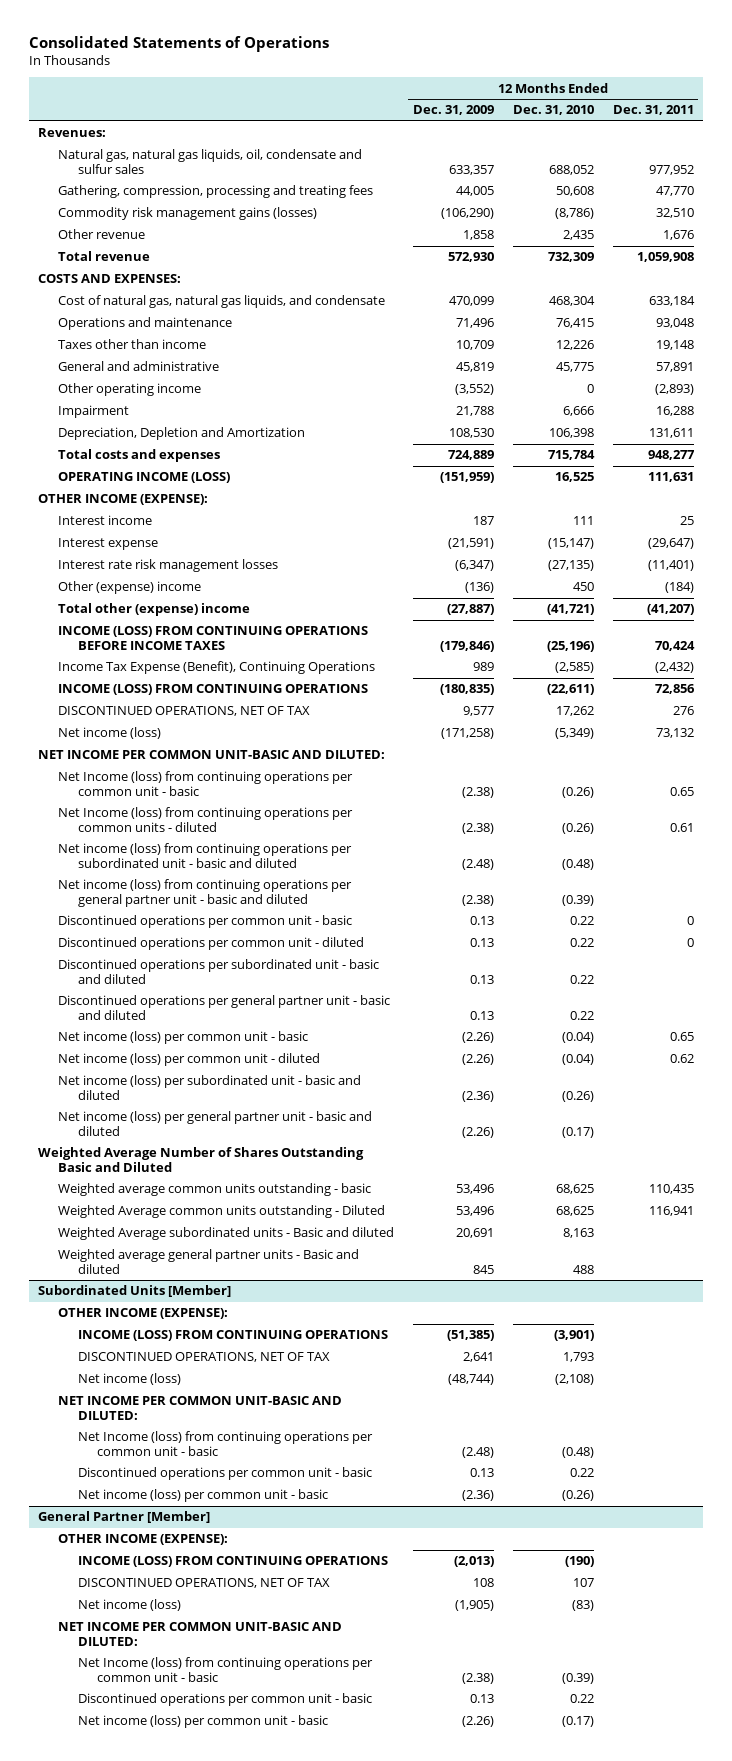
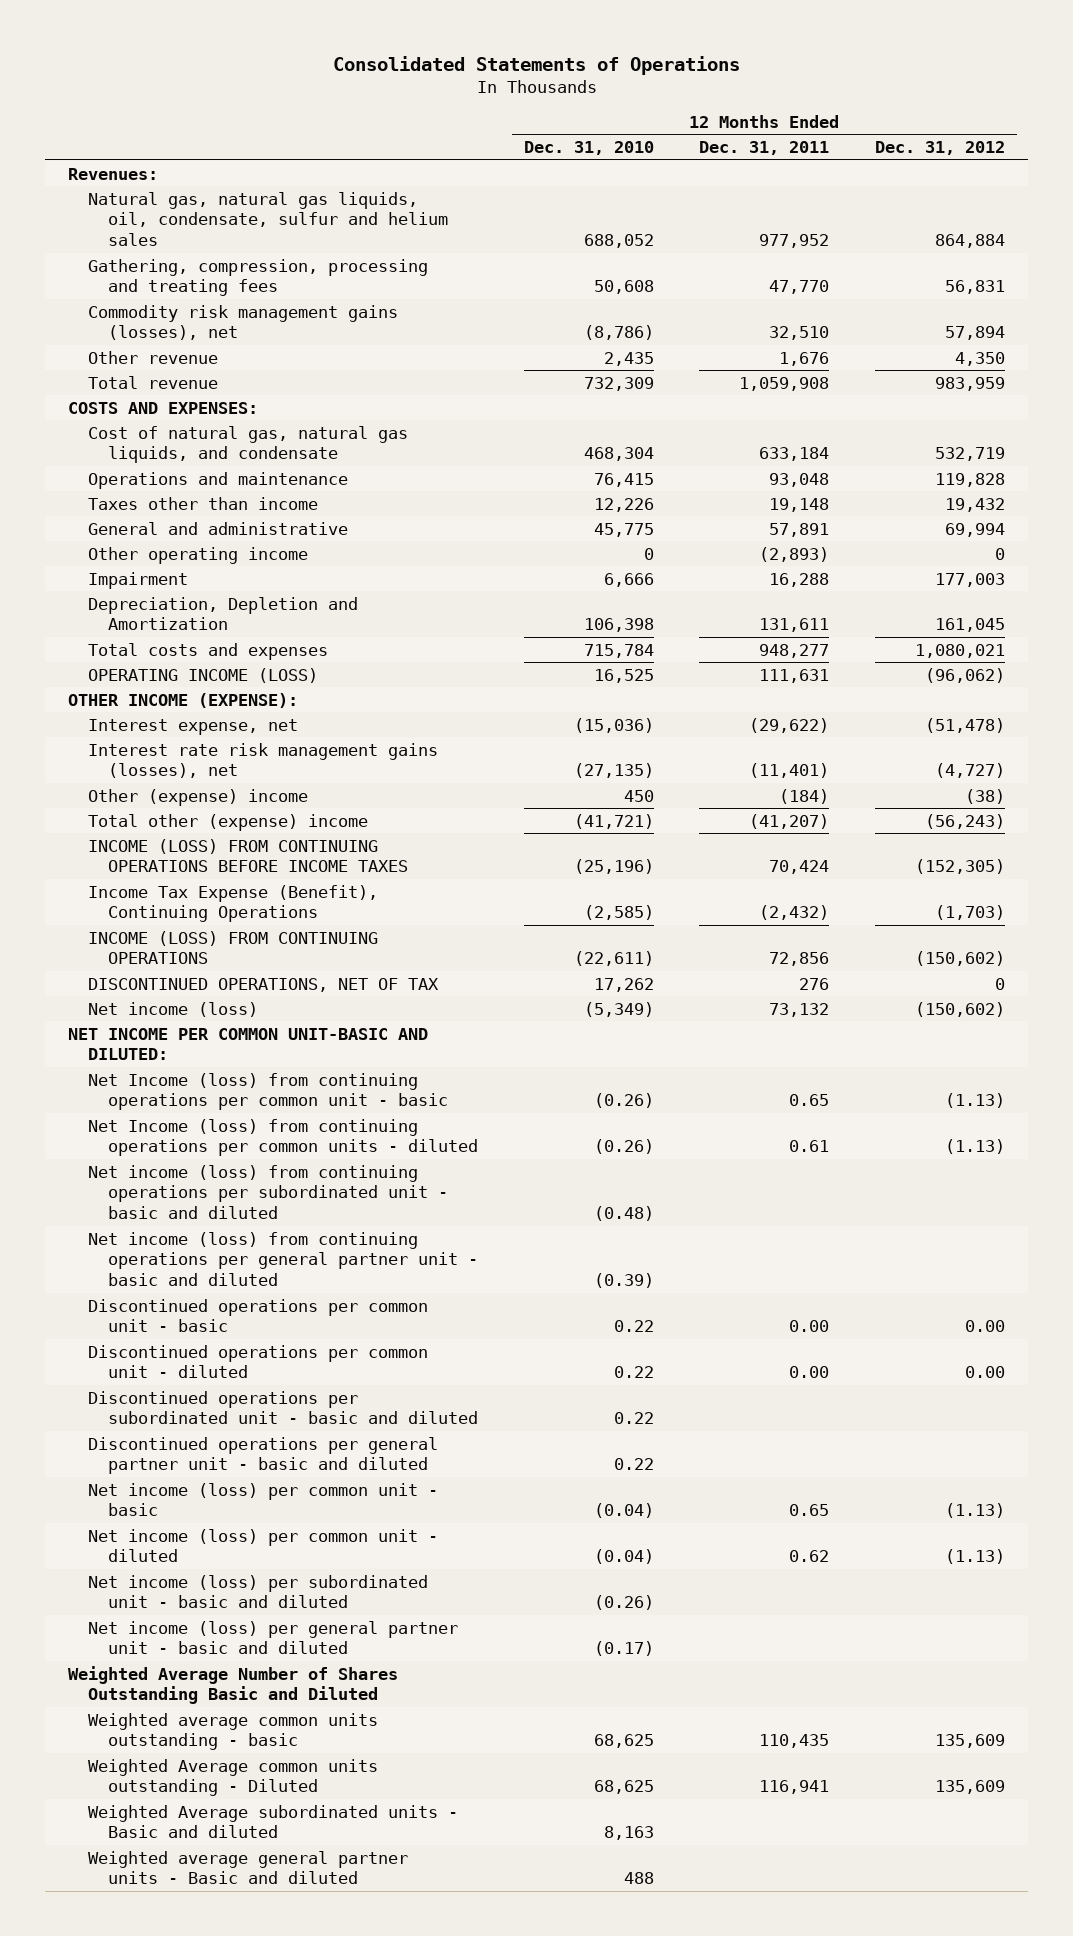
- | 12 Months Ended Dec. 31, 2009 | 12 Months Ended Dec. 31, 2010 | 12 Months Ended Dec. 31, 2011
+ | 12 Months Ended Dec. 31, 2010 | 12 Months Ended Dec. 31, 2011 | 12 Months Ended Dec. 31, 2012
- Natural gas, natural gas liquids, oil, condensate and sulfur sales | 633,357 | 688,052 | 977,952
+ Natural gas, natural gas liquids, oil, condensate, sulfur and helium sales | 688,052 | 977,952 | 864,884
- Commodity risk management gains (losses) | (106,290) | (8,786) | 32,510
+ Commodity risk management gains (losses), net | (8,786) | 32,510 | 57,894
- Interest income | 187 | 111 | 25
- Interest expense | (21,591) | (15,147) | (29,647)
- Interest rate risk management losses | (6,347) | (27,135) | (11,401)
+ Interest expense, net | (15,036) | (29,622) | (51,478)
+ Interest rate risk management gains (losses), net | (27,135) | (11,401) | (4,727)
- Discontinued operations per common unit - basic | 0.13 | 0.22 | 0
- Discontinued operations per common unit - diluted | 0.13 | 0.22 | 0
+ Discontinued operations per common unit - basic | 0.22 | 0.00 | 0.00
+ Discontinued operations per common unit - diluted | 0.22 | 0.00 | 0.00
- Subordinated Units [Member]
- OTHER INCOME (EXPENSE):
- INCOME (LOSS) FROM CONTINUING OPERATIONS | (51,385) | (3,901) |
- DISCONTINUED OPERATIONS, NET OF TAX | 2,641 | 1,793 |
- Net income (loss) | (48,744) | (2,108) |
- NET INCOME PER COMMON UNIT-BASIC AND DILUTED:
- Net Income (loss) from continuing operations per common unit - basic | (2.48) | (0.48) |
- Discontinued operations per common unit - basic | 0.13 | 0.22 |
- Net income (loss) per common unit - basic | (2.36) | (0.26) |
- General Partner [Member]
- OTHER INCOME (EXPENSE):
- INCOME (LOSS) FROM CONTINUING OPERATIONS | (2,013) | (190) |
- DISCONTINUED OPERATIONS, NET OF TAX | 108 | 107 |
- Net income (loss) | (1,905) | (83) |
- NET INCOME PER COMMON UNIT-BASIC AND DILUTED:
- Net Income (loss) from continuing operations per common unit - basic | (2.38) | (0.39) |
- Discontinued operations per common unit - basic | 0.13 | 0.22 |
- Net income (loss) per common unit - basic | (2.26) | (0.17) |

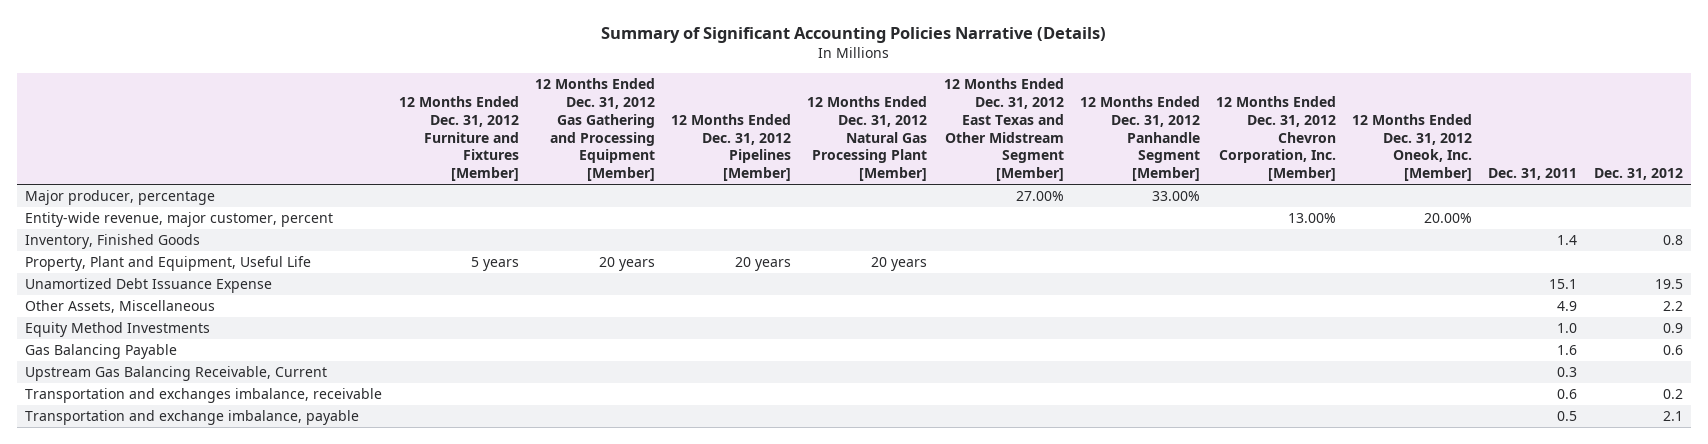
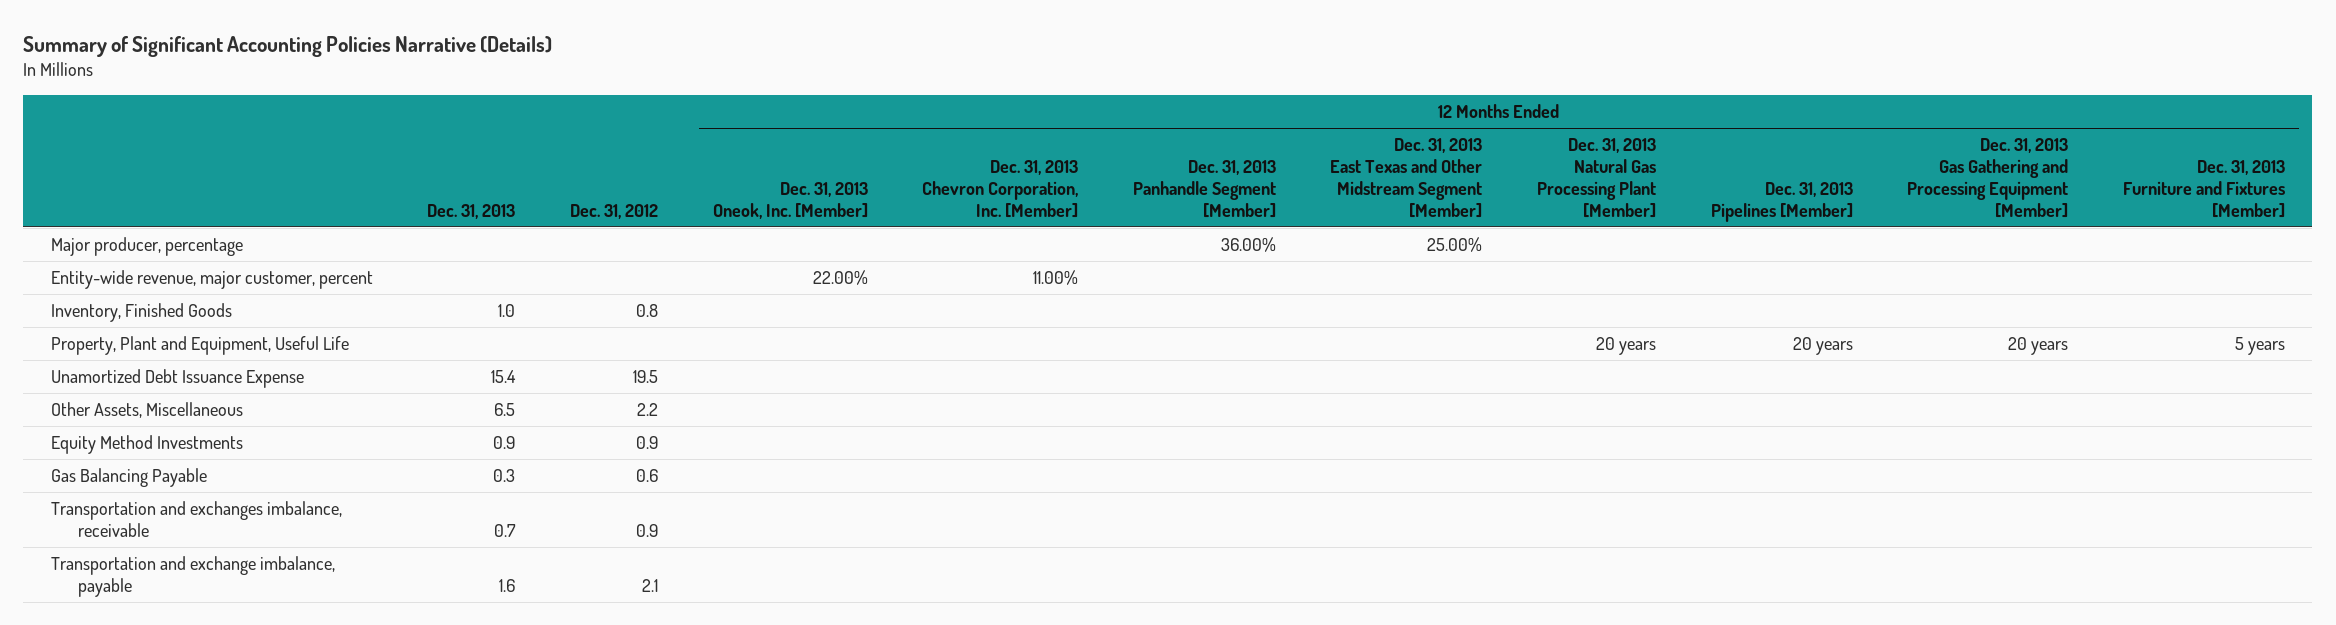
- | 12 Months Ended Dec. 31, 2012 Furniture and Fixtures [Member] | 12 Months Ended Dec. 31, 2012 Gas Gathering and Processing Equipment [Member] | 12 Months Ended Dec. 31, 2012 Pipelines [Member] | 12 Months Ended Dec. 31, 2012 Natural Gas Processing Plant [Member] | 12 Months Ended Dec. 31, 2012 East Texas and Other Midstream Segment [Member] | 12 Months Ended Dec. 31, 2012 Panhandle Segment [Member] | 12 Months Ended Dec. 31, 2012 Chevron Corporation, Inc. [Member] | 12 Months Ended Dec. 31, 2012 Oneok, Inc. [Member] | Dec. 31, 2011 | Dec. 31, 2012
+ | Dec. 31, 2013 | Dec. 31, 2012 | 12 Months Ended Dec. 31, 2013 Oneok, Inc. [Member] | 12 Months Ended Dec. 31, 2013 Chevron Corporation, Inc. [Member] | 12 Months Ended Dec. 31, 2013 Panhandle Segment [Member] | 12 Months Ended Dec. 31, 2013 East Texas and Other Midstream Segment [Member] | 12 Months Ended Dec. 31, 2013 Natural Gas Processing Plant [Member] | 12 Months Ended Dec. 31, 2013 Pipelines [Member] | 12 Months Ended Dec. 31, 2013 Gas Gathering and Processing Equipment [Member] | 12 Months Ended Dec. 31, 2013 Furniture and Fixtures [Member]
- Upstream Gas Balancing Receivable, Current | | | | | | | | | 0.3 |
- Transportation and exchanges imbalance, receivable | | | | | | | | | 0.6 | 0.2
+ Transportation and exchanges imbalance, receivable | 0.7 | 0.9 | | | | | | | |

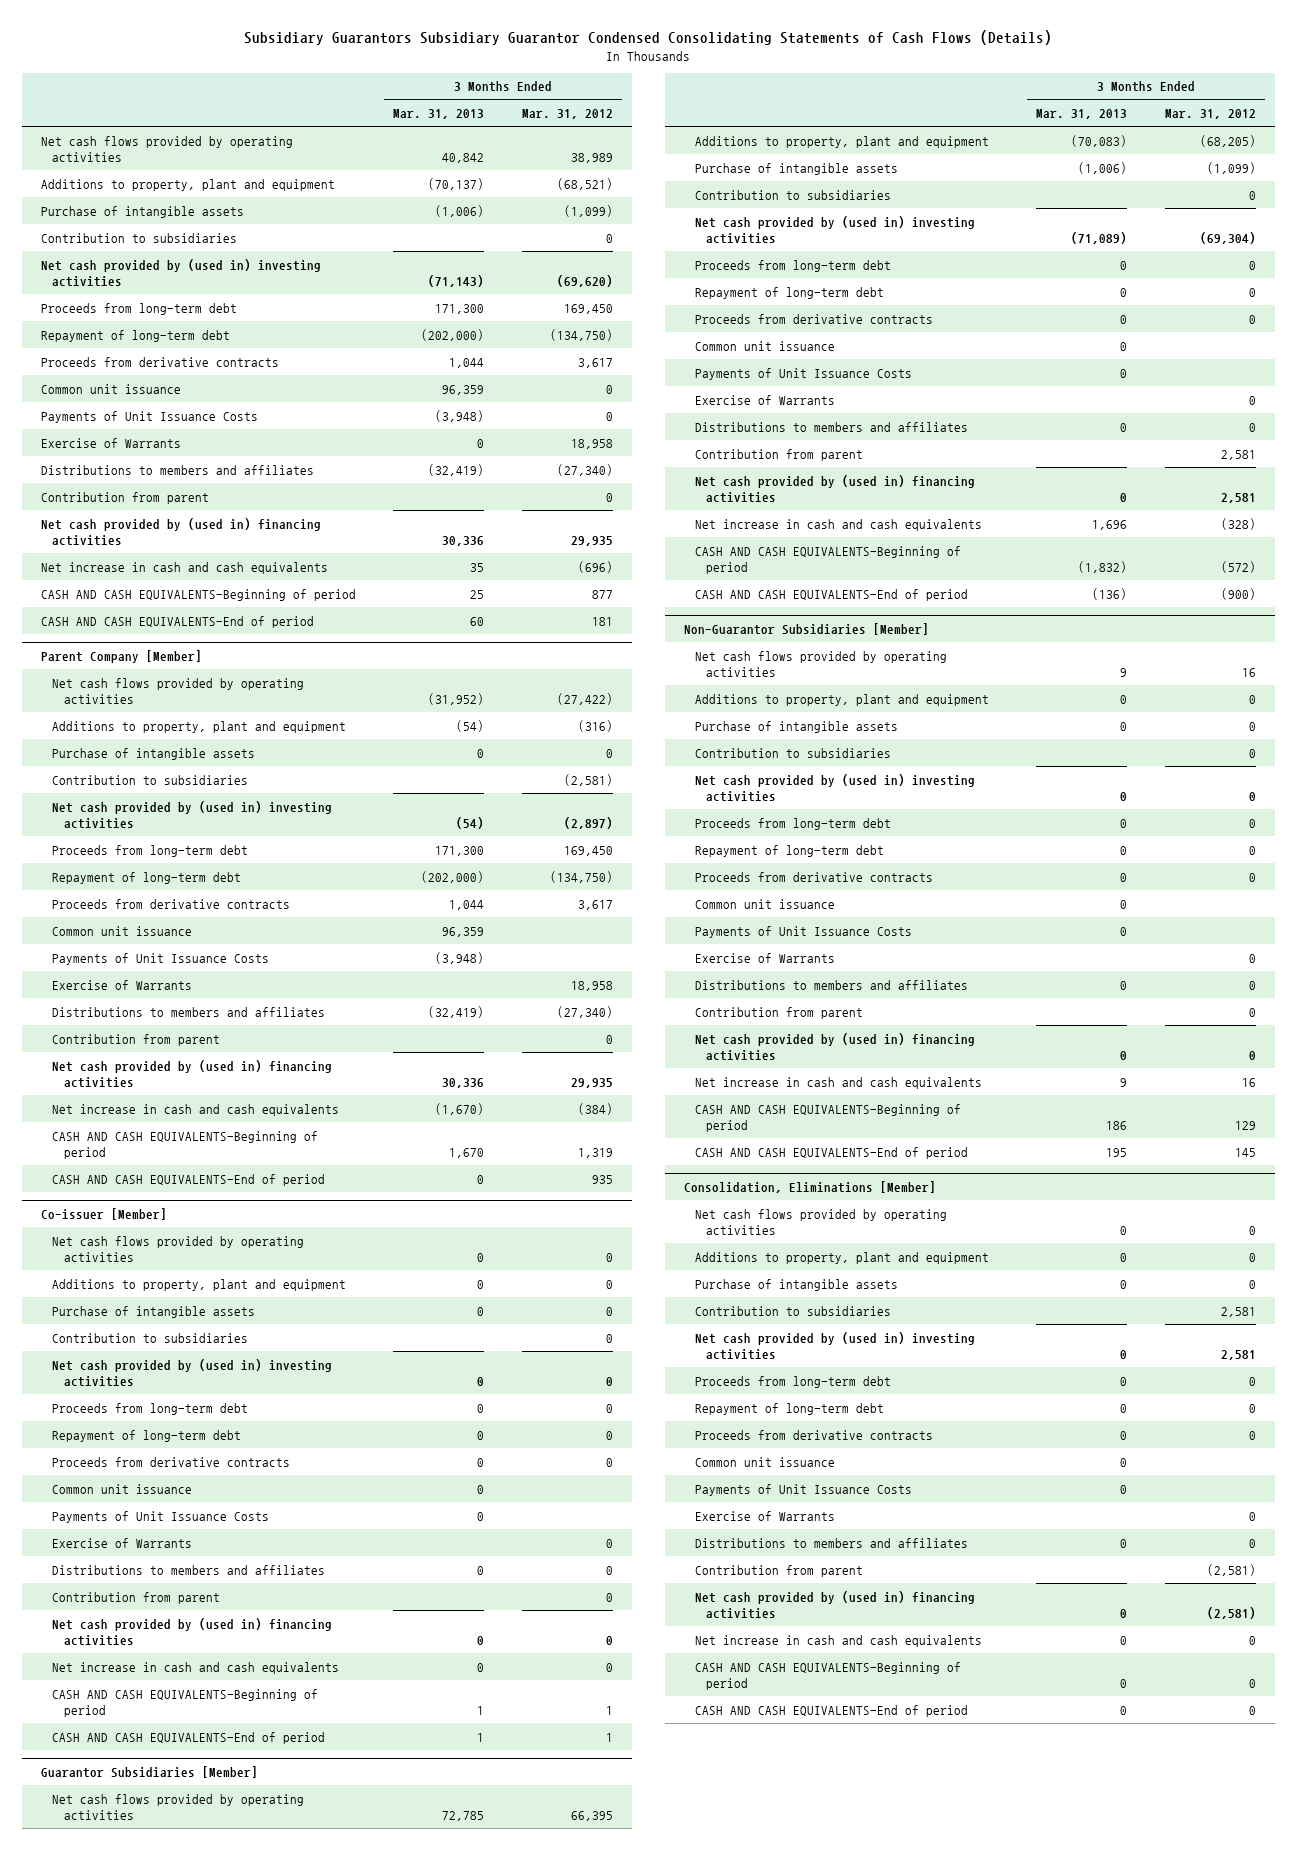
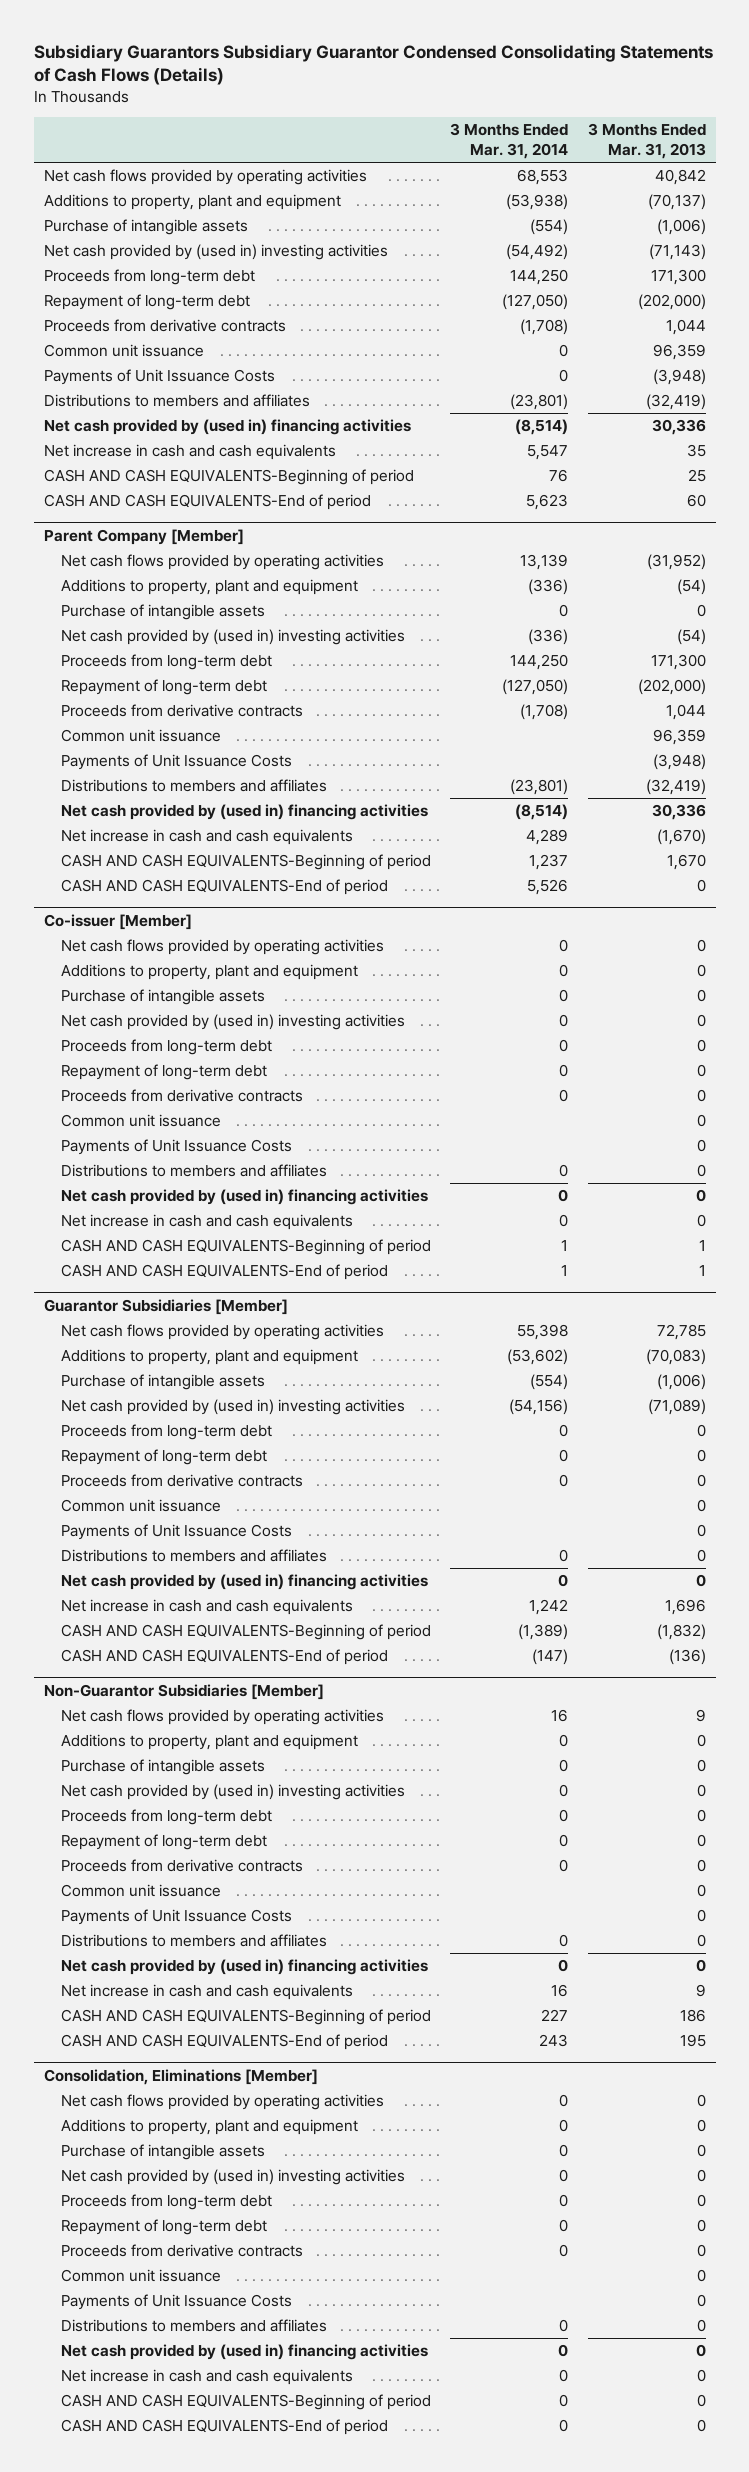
- | 3 Months Ended Mar. 31, 2013 | 3 Months Ended Mar. 31, 2012
+ | 3 Months Ended Mar. 31, 2014 | 3 Months Ended Mar. 31, 2013
- Contribution to subsidiaries | | 0
- Exercise of Warrants | 0 | 18,958
- Contribution from parent | | 0
@ Parent Company [Member]
- Contribution to subsidiaries | | (2,581)
- Exercise of Warrants | | 18,958
- Contribution from parent | | 0
@ Co-issuer [Member]
- Contribution to subsidiaries | | 0
- Exercise of Warrants | | 0
- Contribution from parent | | 0
@ Guarantor Subsidiaries [Member]
- Contribution to subsidiaries | | 0
- Exercise of Warrants | | 0
- Contribution from parent | | 2,581
@ Non-Guarantor Subsidiaries [Member]
- Contribution to subsidiaries | | 0
- Exercise of Warrants | | 0
- Contribution from parent | | 0
@ Consolidation, Eliminations [Member]
- Contribution to subsidiaries | | 2,581
- Exercise of Warrants | | 0
- Contribution from parent | | (2,581)

